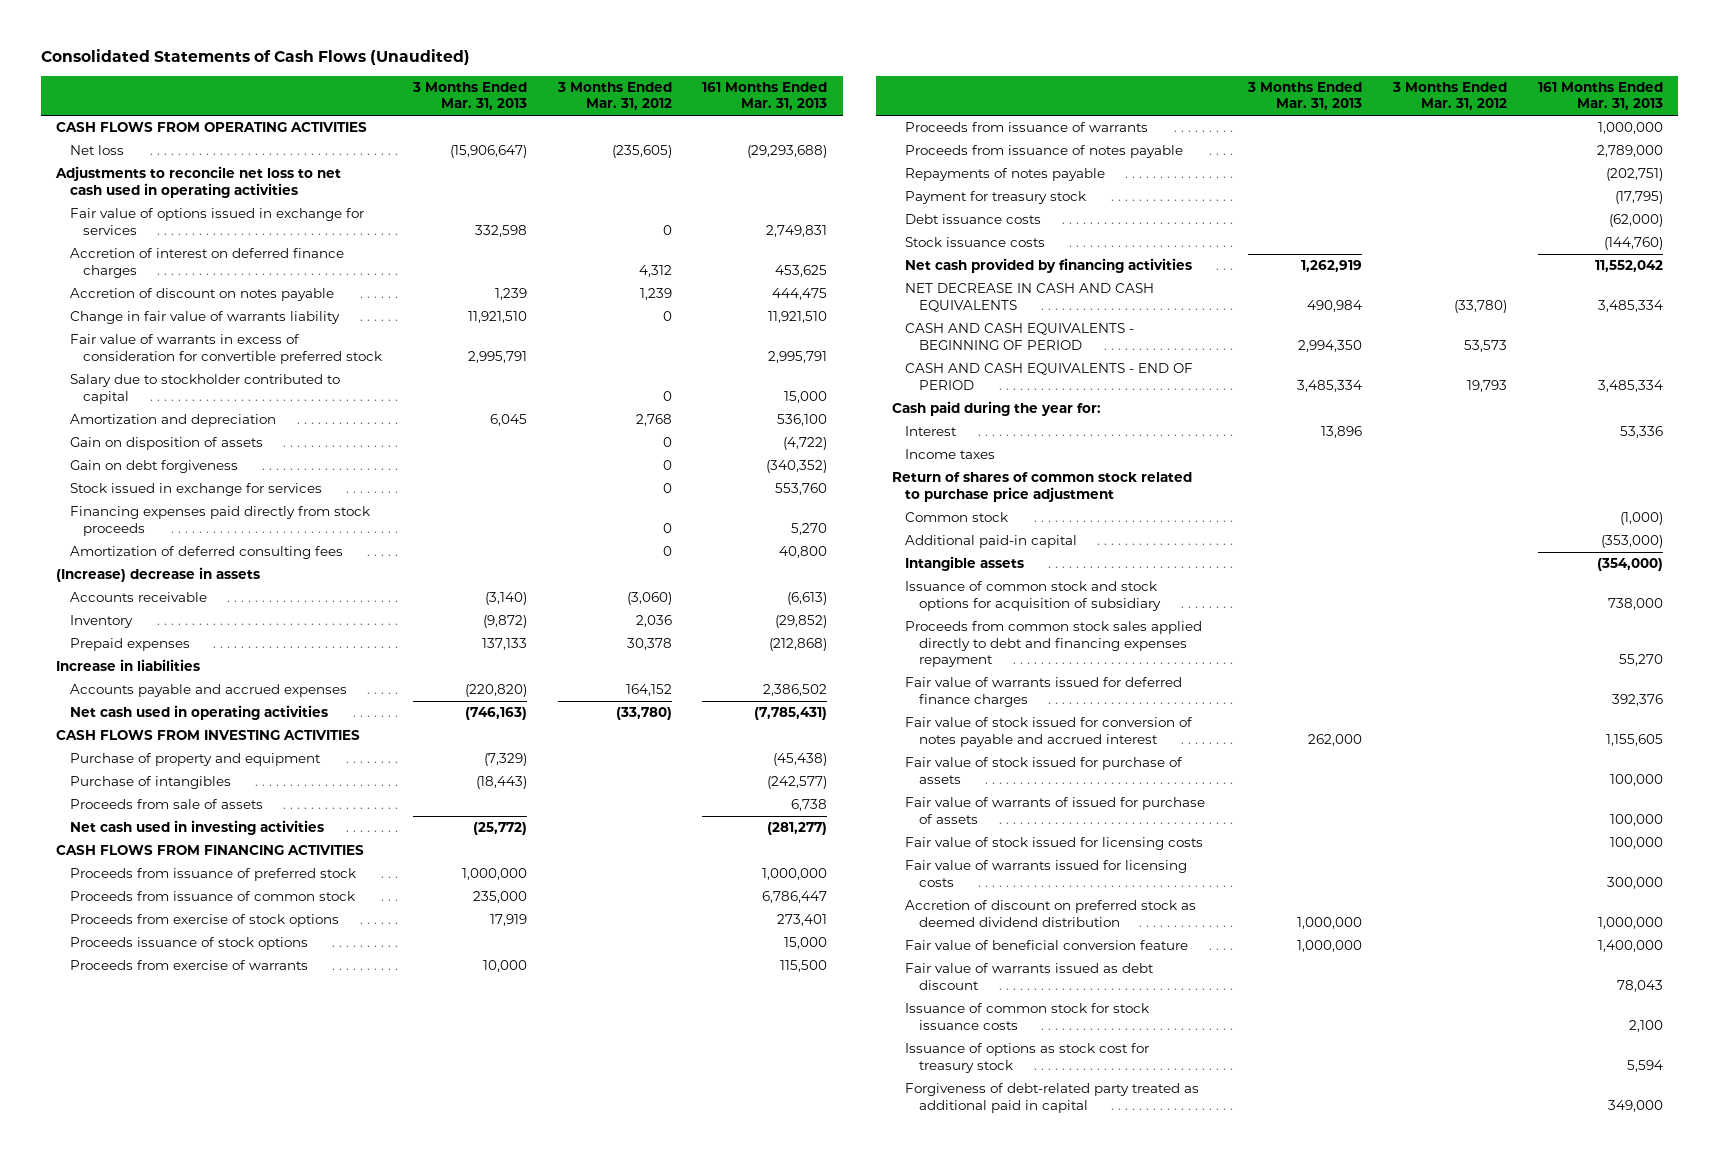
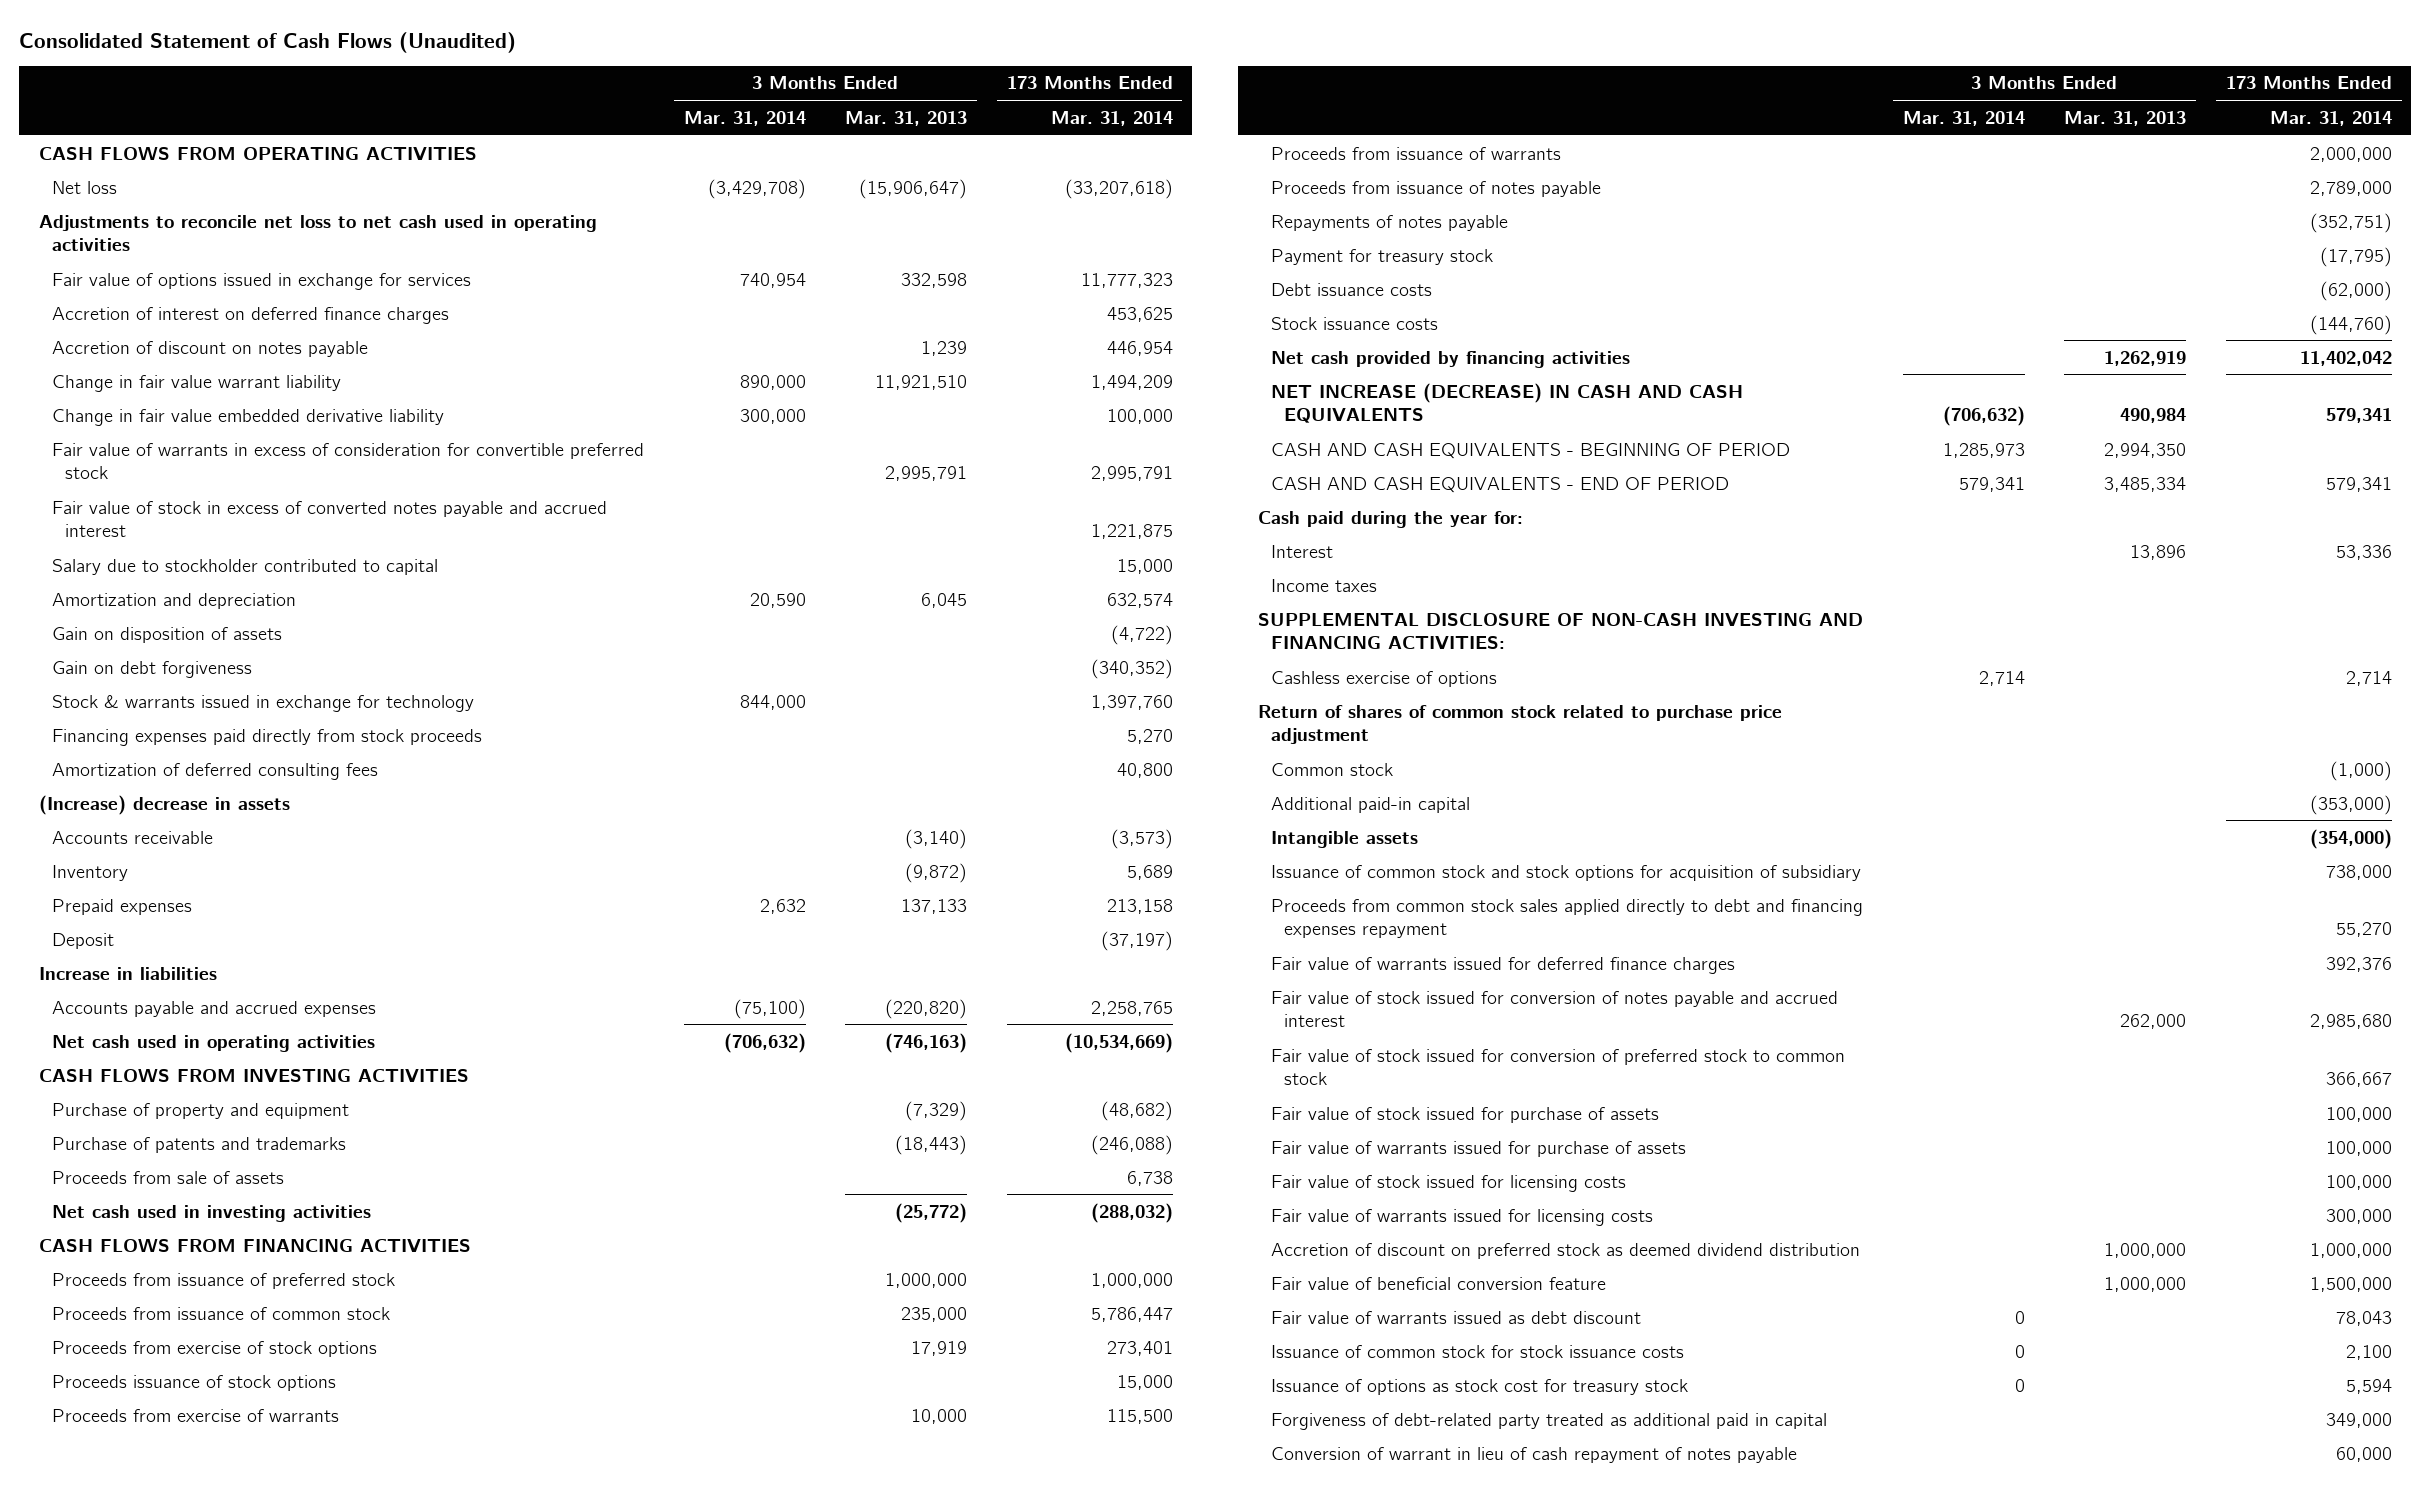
- Consolidated Statements of Cash Flows (Unaudited)
+ Consolidated Statement of Cash Flows (Unaudited)
- | 3 Months Ended Mar. 31, 2013 | 3 Months Ended Mar. 31, 2012 | 161 Months Ended Mar. 31, 2013
+ | 3 Months Ended Mar. 31, 2014 | 3 Months Ended Mar. 31, 2013 | 173 Months Ended Mar. 31, 2014
- Change in fair value of warrants liability | 11,921,510 | 0 | 11,921,510
+ Change in fair value warrant liability | 890,000 | 11,921,510 | 1,494,209
+ Change in fair value embedded derivative liability | 300,000 | | 100,000
+ Fair value of stock in excess of converted notes payable and accrued interest | | | 1,221,875
- Stock issued in exchange for services | | 0 | 553,760
+ Stock & warrants issued in exchange for technology | 844,000 | | 1,397,760
+ Deposit | | | (37,197)
- Purchase of intangibles | (18,443) | | (242,577)
+ Purchase of patents and trademarks | | (18,443) | (246,088)
- NET DECREASE IN CASH AND CASH EQUIVALENTS | 490,984 | (33,780) | 3,485,334
+ NET INCREASE (DECREASE) IN CASH AND CASH EQUIVALENTS | (706,632) | 490,984 | 579,341
+ SUPPLEMENTAL DISCLOSURE OF NON-CASH INVESTING AND FINANCING ACTIVITIES:
+ Cashless exercise of options | 2,714 | | 2,714
+ Fair value of stock issued for conversion of preferred stock to common stock | | | 366,667
- Fair value of warrants of issued for purchase of assets | | | 100,000
+ Fair value of warrants issued for purchase of assets | | | 100,000
+ Conversion of warrant in lieu of cash repayment of notes payable | | | 60,000

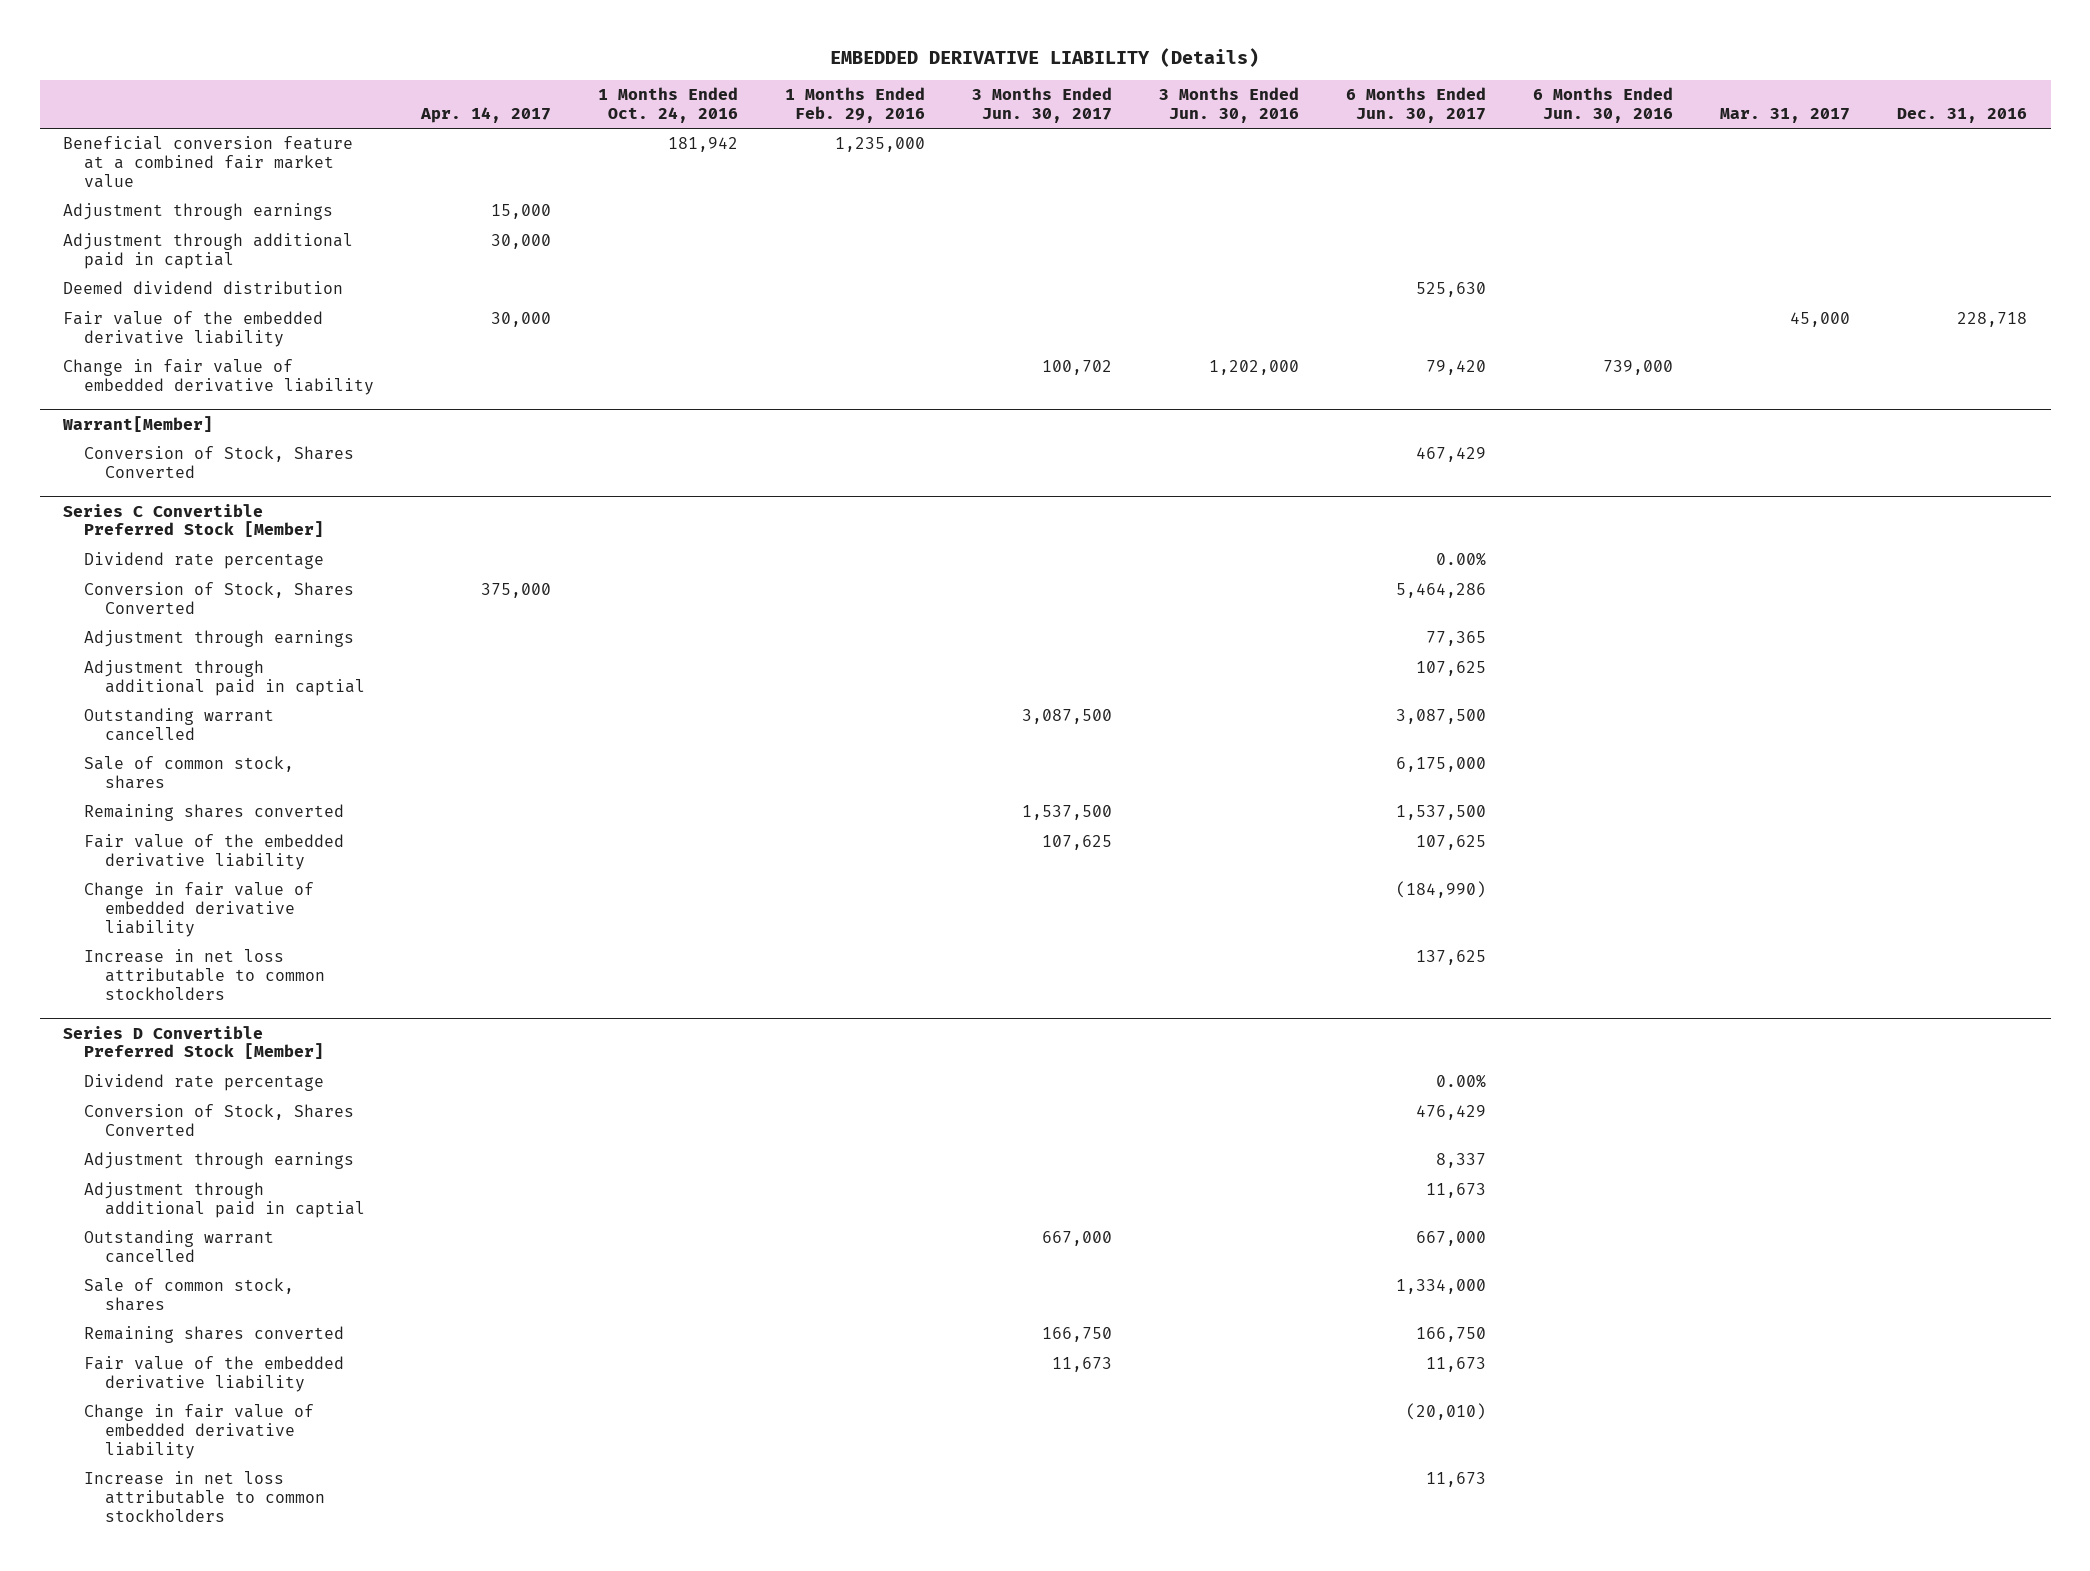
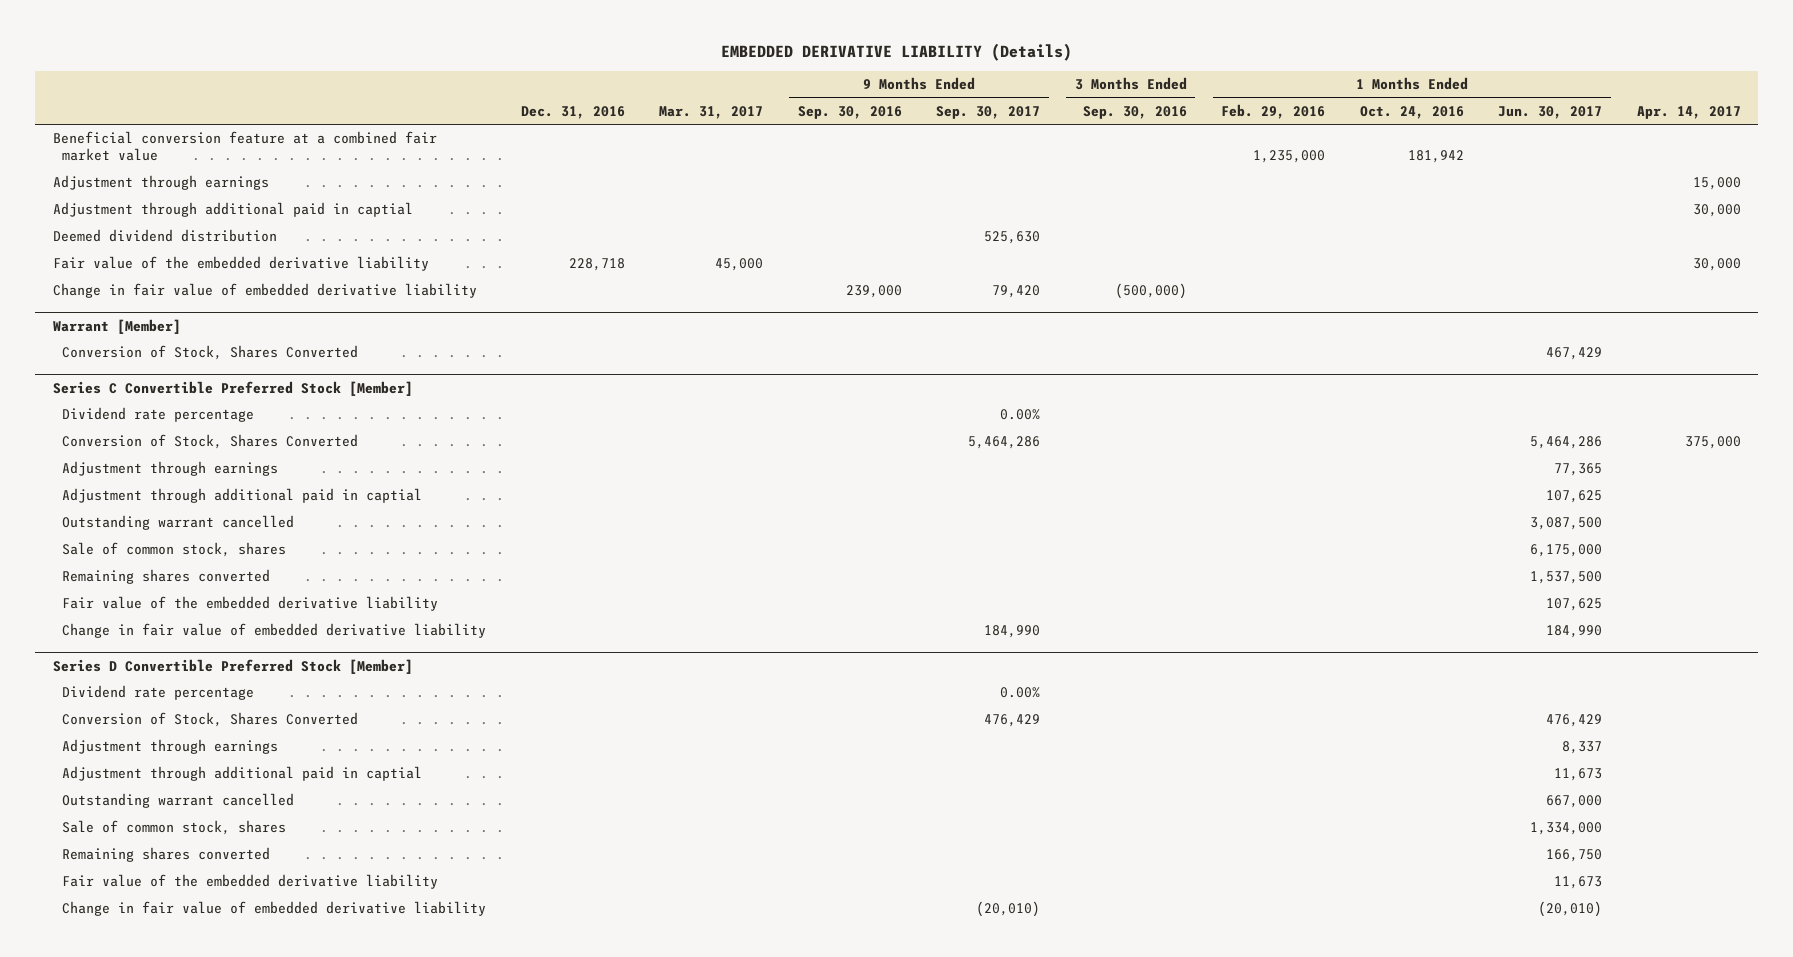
- | Apr. 14, 2017 | 1 Months Ended Oct. 24, 2016 | 1 Months Ended Feb. 29, 2016 | 3 Months Ended Jun. 30, 2017 | 3 Months Ended Jun. 30, 2016 | 6 Months Ended Jun. 30, 2017 | 6 Months Ended Jun. 30, 2016 | Mar. 31, 2017 | Dec. 31, 2016
+ | Dec. 31, 2016 | Mar. 31, 2017 | 9 Months Ended Sep. 30, 2016 | 9 Months Ended Sep. 30, 2017 | 3 Months Ended Sep. 30, 2016 | 1 Months Ended Feb. 29, 2016 | 1 Months Ended Oct. 24, 2016 | 1 Months Ended Jun. 30, 2017 | Apr. 14, 2017
- Warrant[Member]
+ Warrant [Member]
@ Series C Convertible Preferred Stock [Member]
- Increase in net loss attributable to common stockholders | | | | | | 137,625 | | |
@ Series D Convertible Preferred Stock [Member]
- Increase in net loss attributable to common stockholders | | | | | | 11,673 | | |

